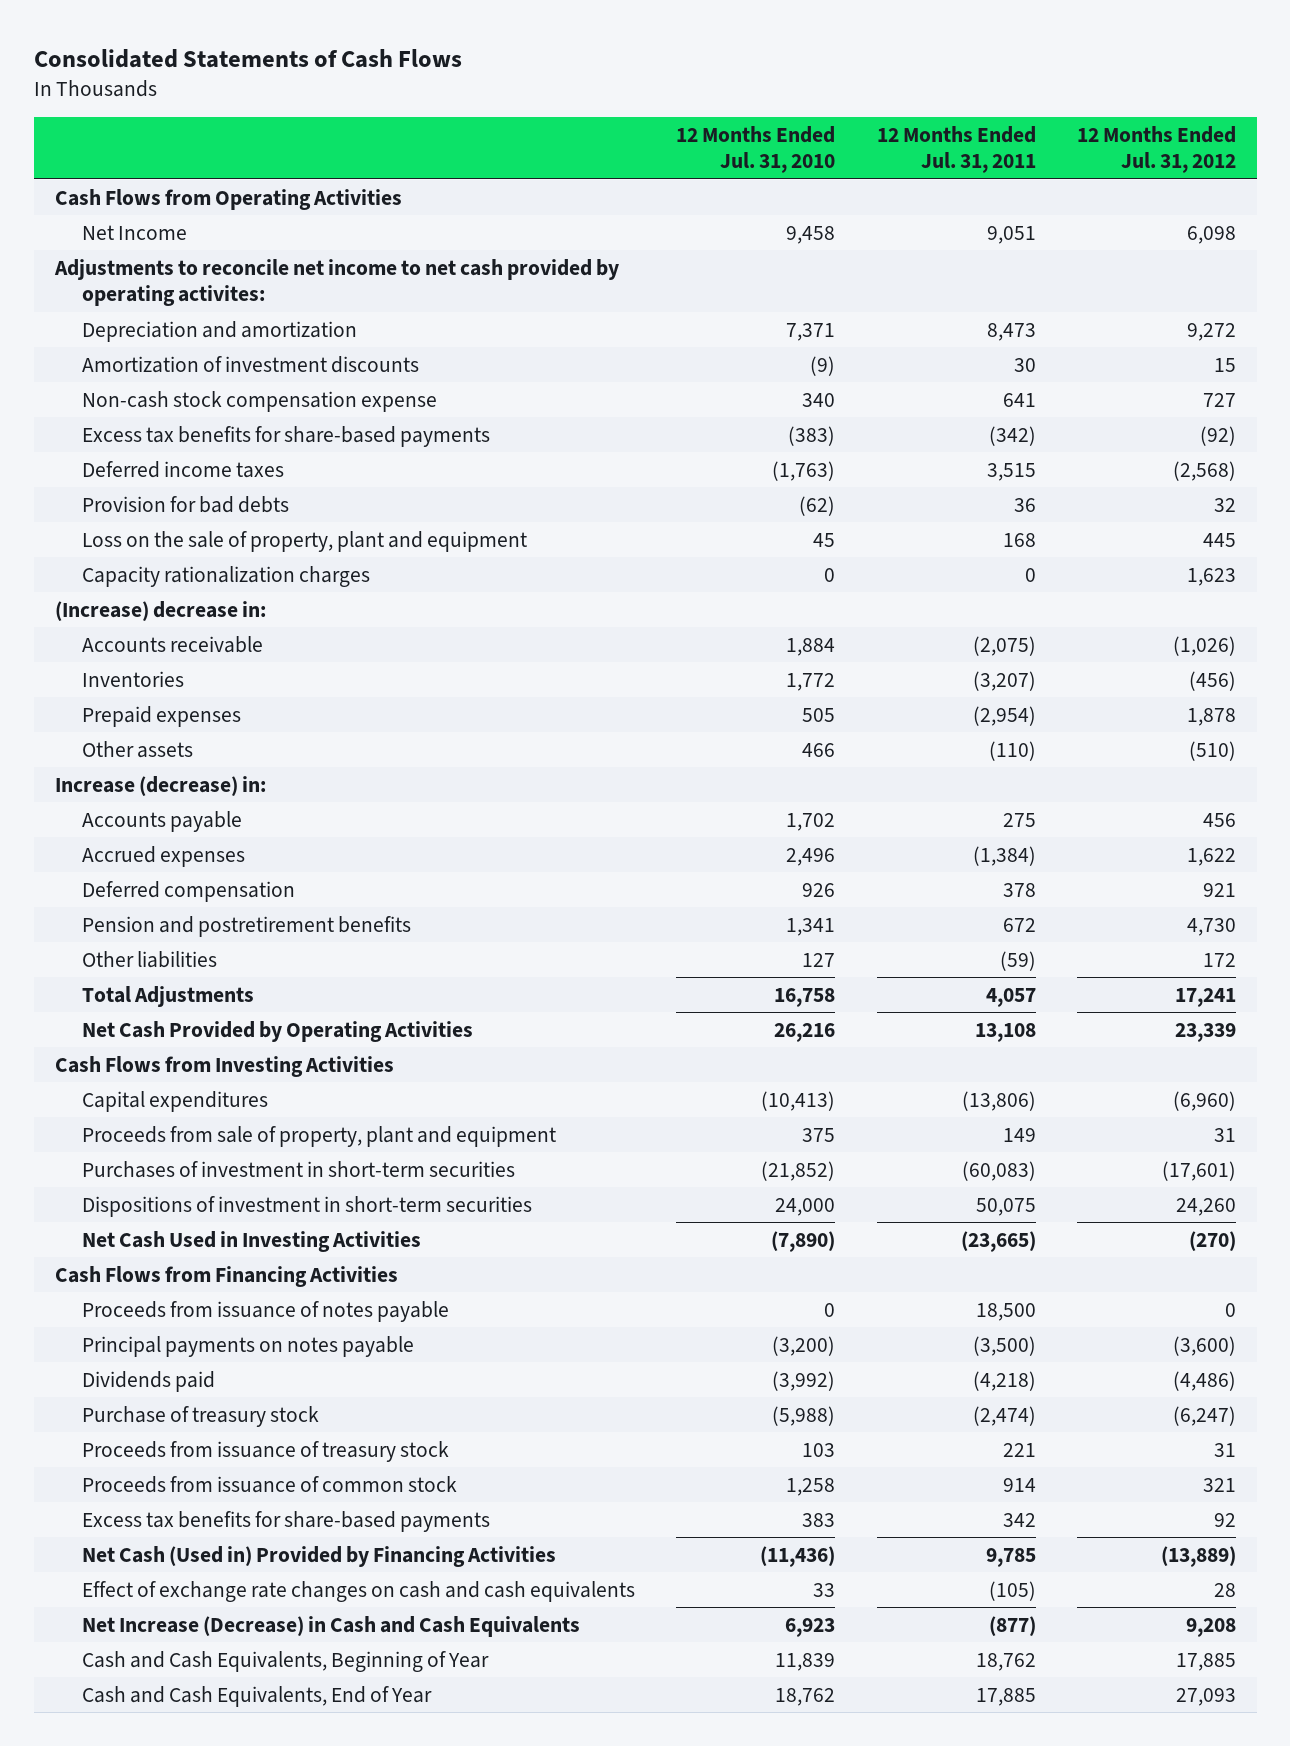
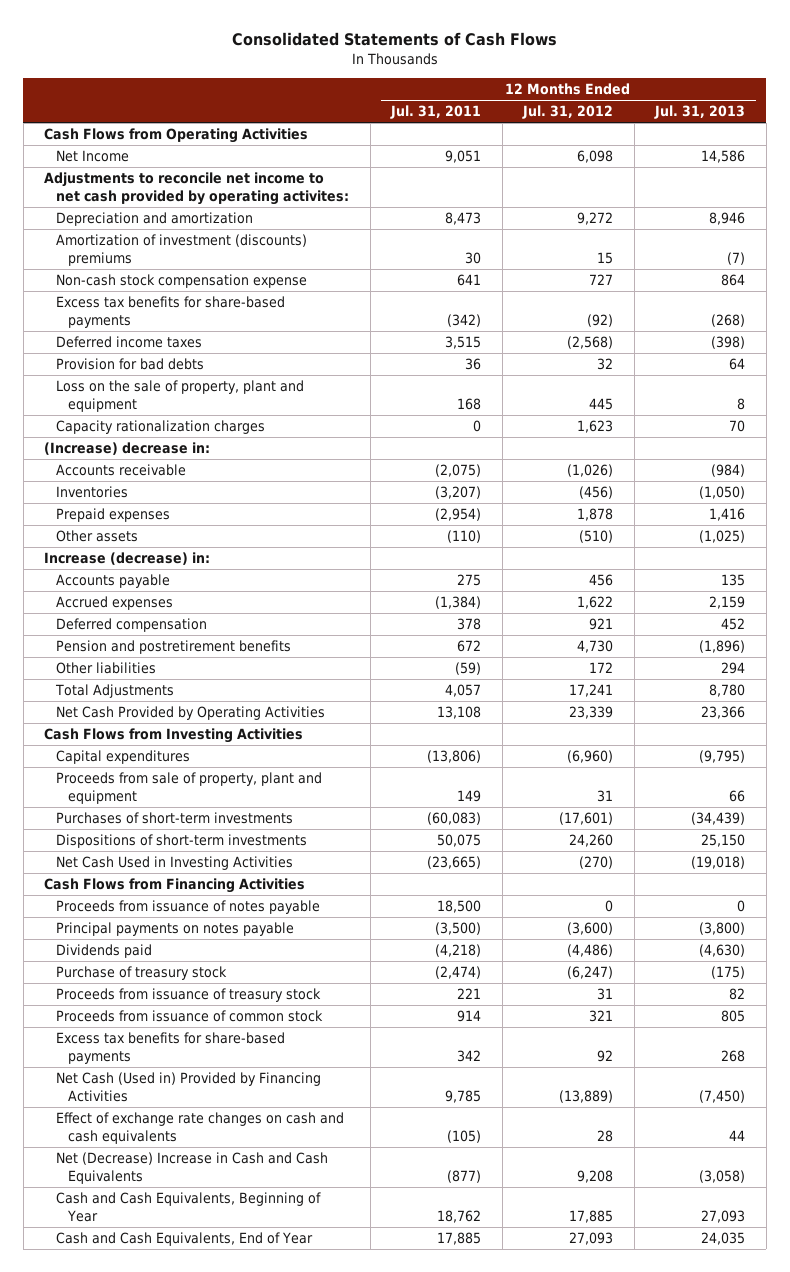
- | 12 Months Ended Jul. 31, 2010 | 12 Months Ended Jul. 31, 2011 | 12 Months Ended Jul. 31, 2012
+ | 12 Months Ended Jul. 31, 2011 | 12 Months Ended Jul. 31, 2012 | 12 Months Ended Jul. 31, 2013
- Amortization of investment discounts | (9) | 30 | 15
+ Amortization of investment (discounts) premiums | 30 | 15 | (7)
- Purchases of investment in short-term securities | (21,852) | (60,083) | (17,601)
- Dispositions of investment in short-term securities | 24,000 | 50,075 | 24,260
+ Purchases of short-term investments | (60,083) | (17,601) | (34,439)
+ Dispositions of short-term investments | 50,075 | 24,260 | 25,150
- Net Increase (Decrease) in Cash and Cash Equivalents | 6,923 | (877) | 9,208
+ Net (Decrease) Increase in Cash and Cash Equivalents | (877) | 9,208 | (3,058)

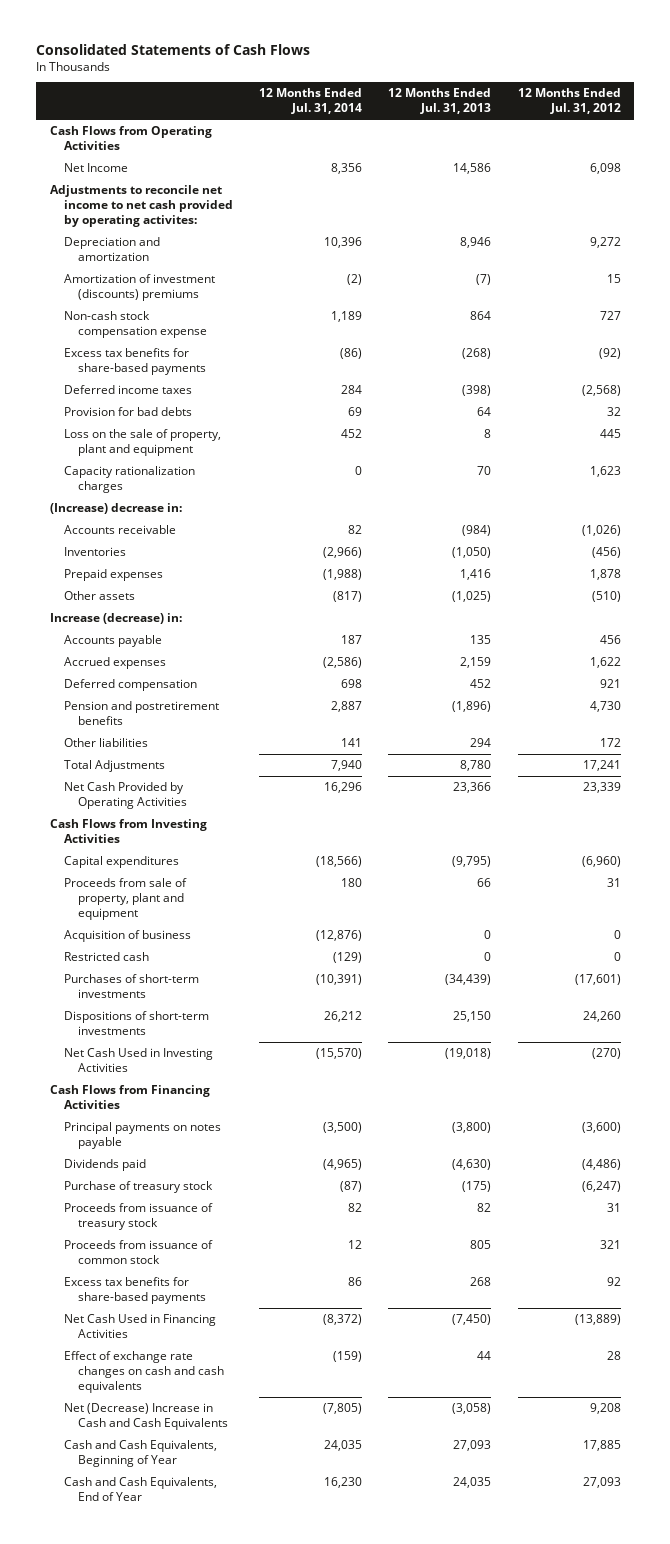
- | 12 Months Ended Jul. 31, 2011 | 12 Months Ended Jul. 31, 2012 | 12 Months Ended Jul. 31, 2013
+ | 12 Months Ended Jul. 31, 2014 | 12 Months Ended Jul. 31, 2013 | 12 Months Ended Jul. 31, 2012
+ Acquisition of business | (12,876) | 0 | 0
+ Restricted cash | (129) | 0 | 0
- Proceeds from issuance of notes payable | 18,500 | 0 | 0
- Net Cash (Used in) Provided by Financing Activities | 9,785 | (13,889) | (7,450)
+ Net Cash Used in Financing Activities | (8,372) | (7,450) | (13,889)

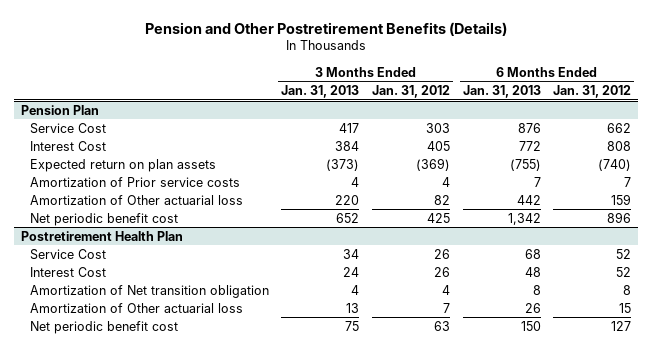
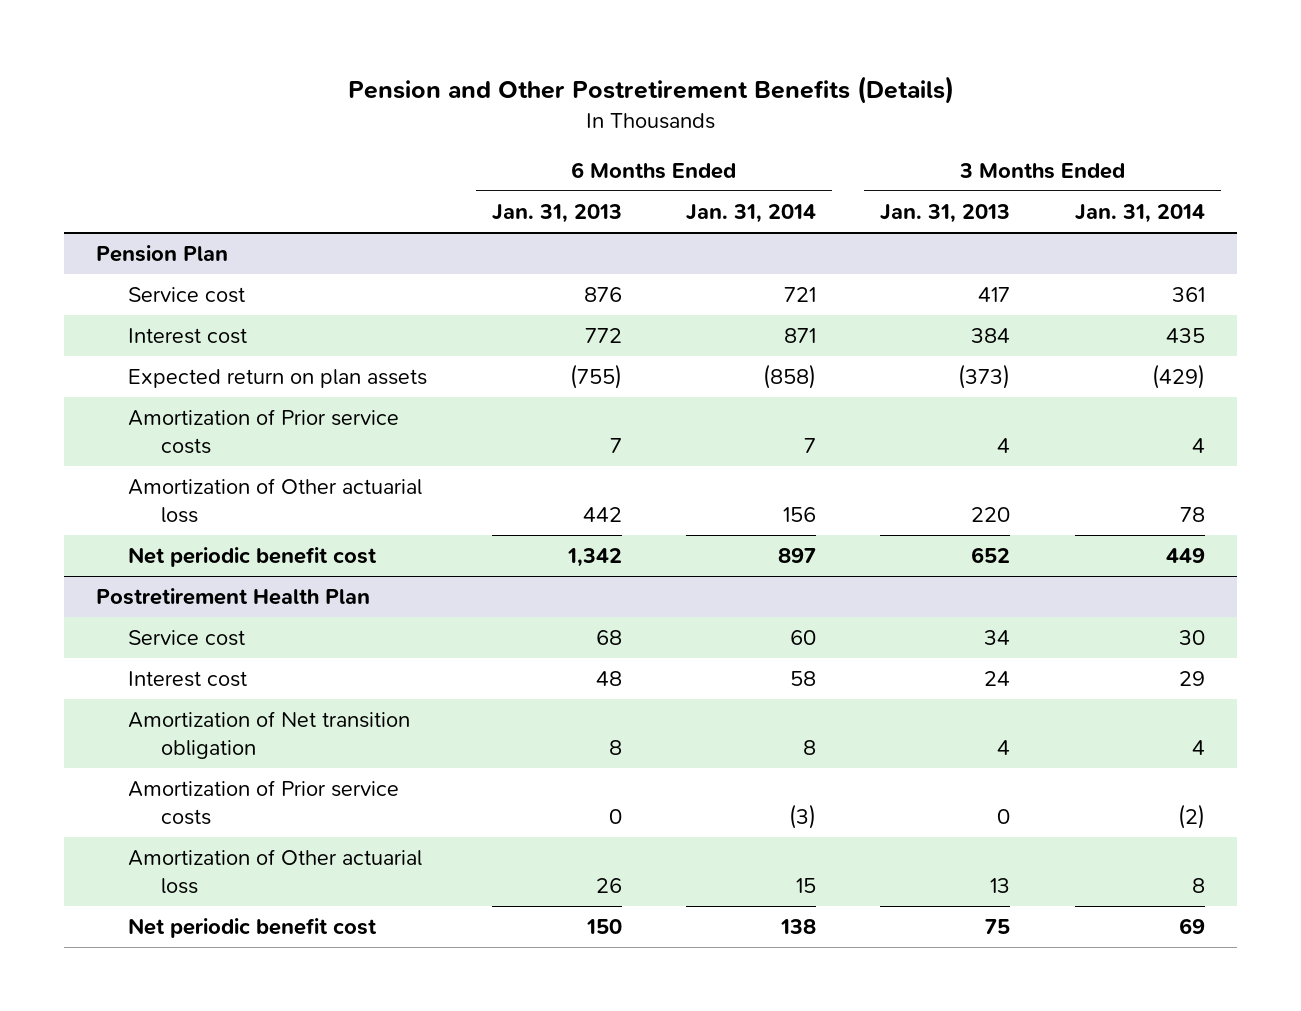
- | 3 Months Ended Jan. 31, 2013 | 3 Months Ended Jan. 31, 2012 | 6 Months Ended Jan. 31, 2013 | 6 Months Ended Jan. 31, 2012
+ | 6 Months Ended Jan. 31, 2013 | 6 Months Ended Jan. 31, 2014 | 3 Months Ended Jan. 31, 2013 | 3 Months Ended Jan. 31, 2014
@ Pension Plan
- Service Cost | 417 | 303 | 876 | 662
- Interest Cost | 384 | 405 | 772 | 808
+ Service cost | 876 | 721 | 417 | 361
+ Interest cost | 772 | 871 | 384 | 435
@ Postretirement Health Plan
- Service Cost | 34 | 26 | 68 | 52
- Interest Cost | 24 | 26 | 48 | 52
+ Service cost | 68 | 60 | 34 | 30
+ Interest cost | 48 | 58 | 24 | 29
+ Amortization of Prior service costs | 0 | (3) | 0 | (2)

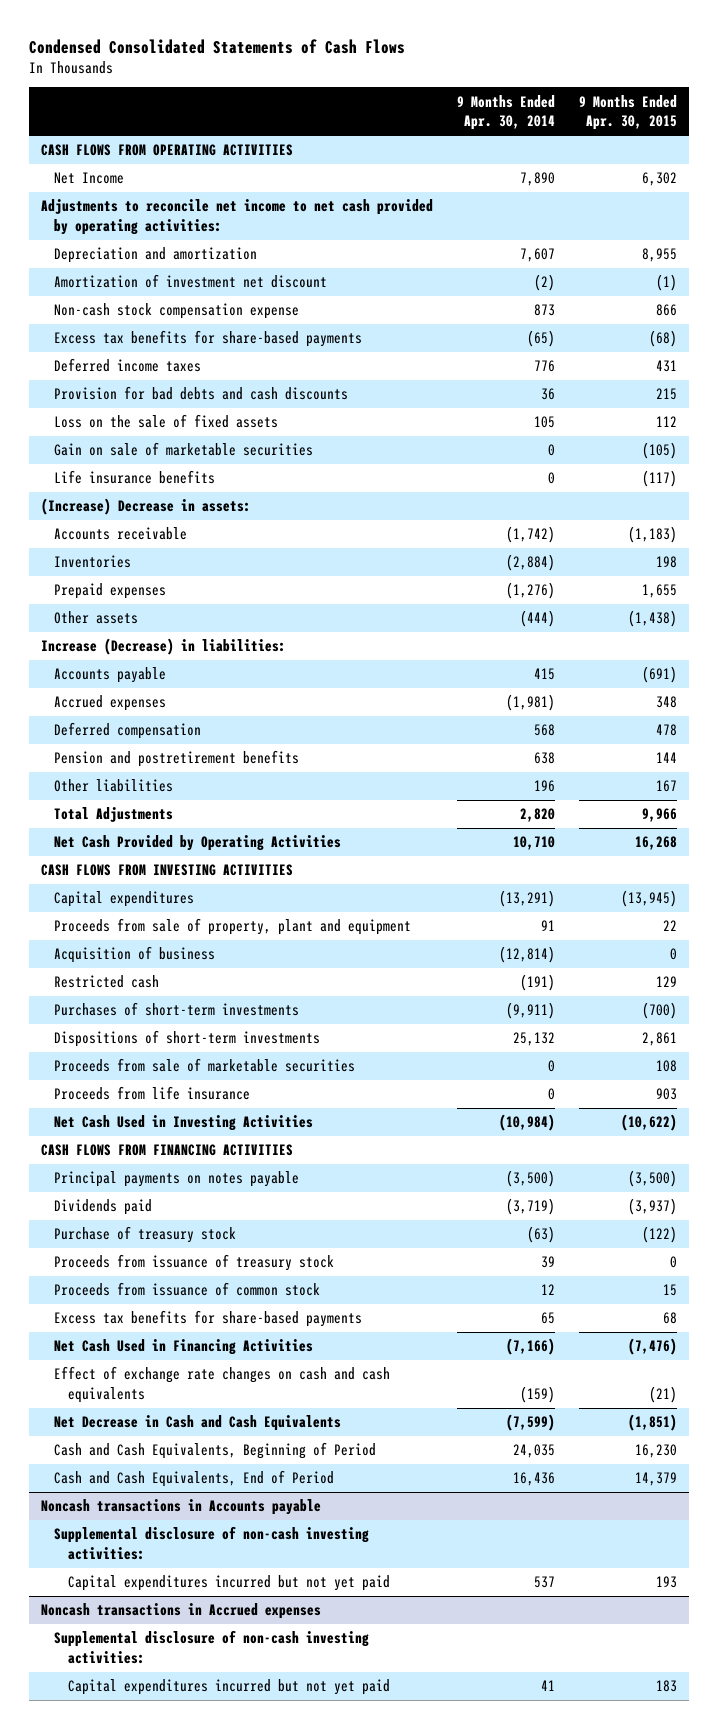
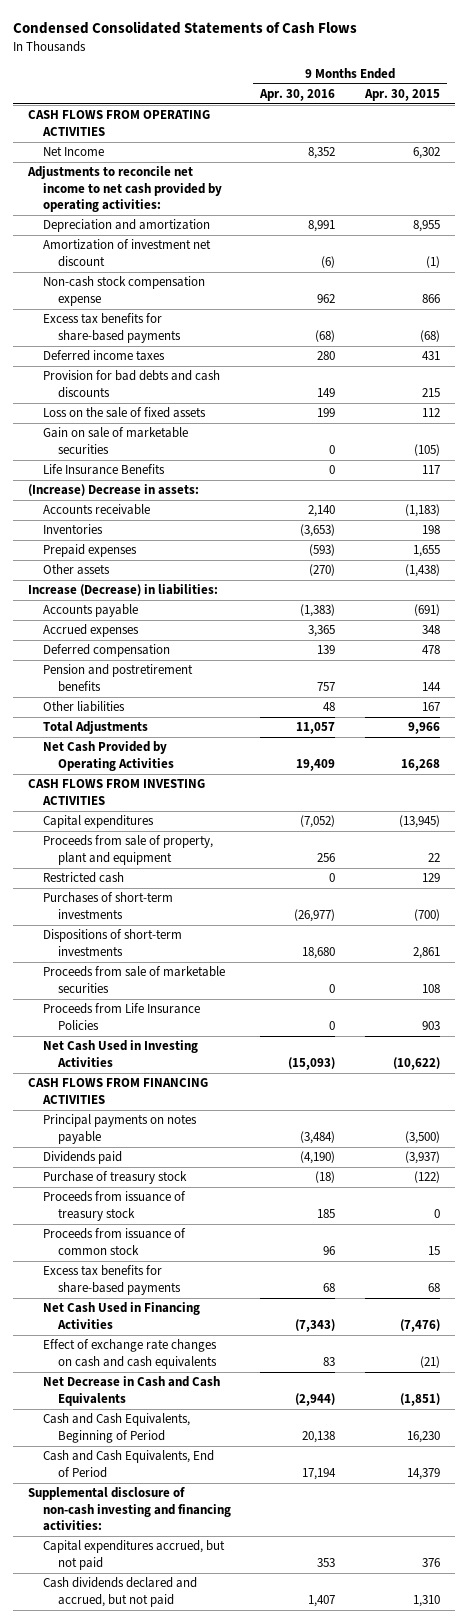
- | 9 Months Ended Apr. 30, 2014 | 9 Months Ended Apr. 30, 2015
+ | 9 Months Ended Apr. 30, 2016 | 9 Months Ended Apr. 30, 2015
- Life insurance benefits | 0 | (117)
+ Life Insurance Benefits | 0 | 117
- Acquisition of business | (12,814) | 0
- Proceeds from life insurance | 0 | 903
+ Proceeds from Life Insurance Policies | 0 | 903
- Noncash transactions in Accounts payable
- Supplemental disclosure of non-cash investing activities:
- Capital expenditures incurred but not yet paid | 537 | 193
- Noncash transactions in Accrued expenses
- Supplemental disclosure of non-cash investing activities:
- Capital expenditures incurred but not yet paid | 41 | 183
+ Supplemental disclosure of non-cash investing and financing activities:
+ Capital expenditures accrued, but not paid | 353 | 376
+ Cash dividends declared and accrued, but not paid | 1,407 | 1,310

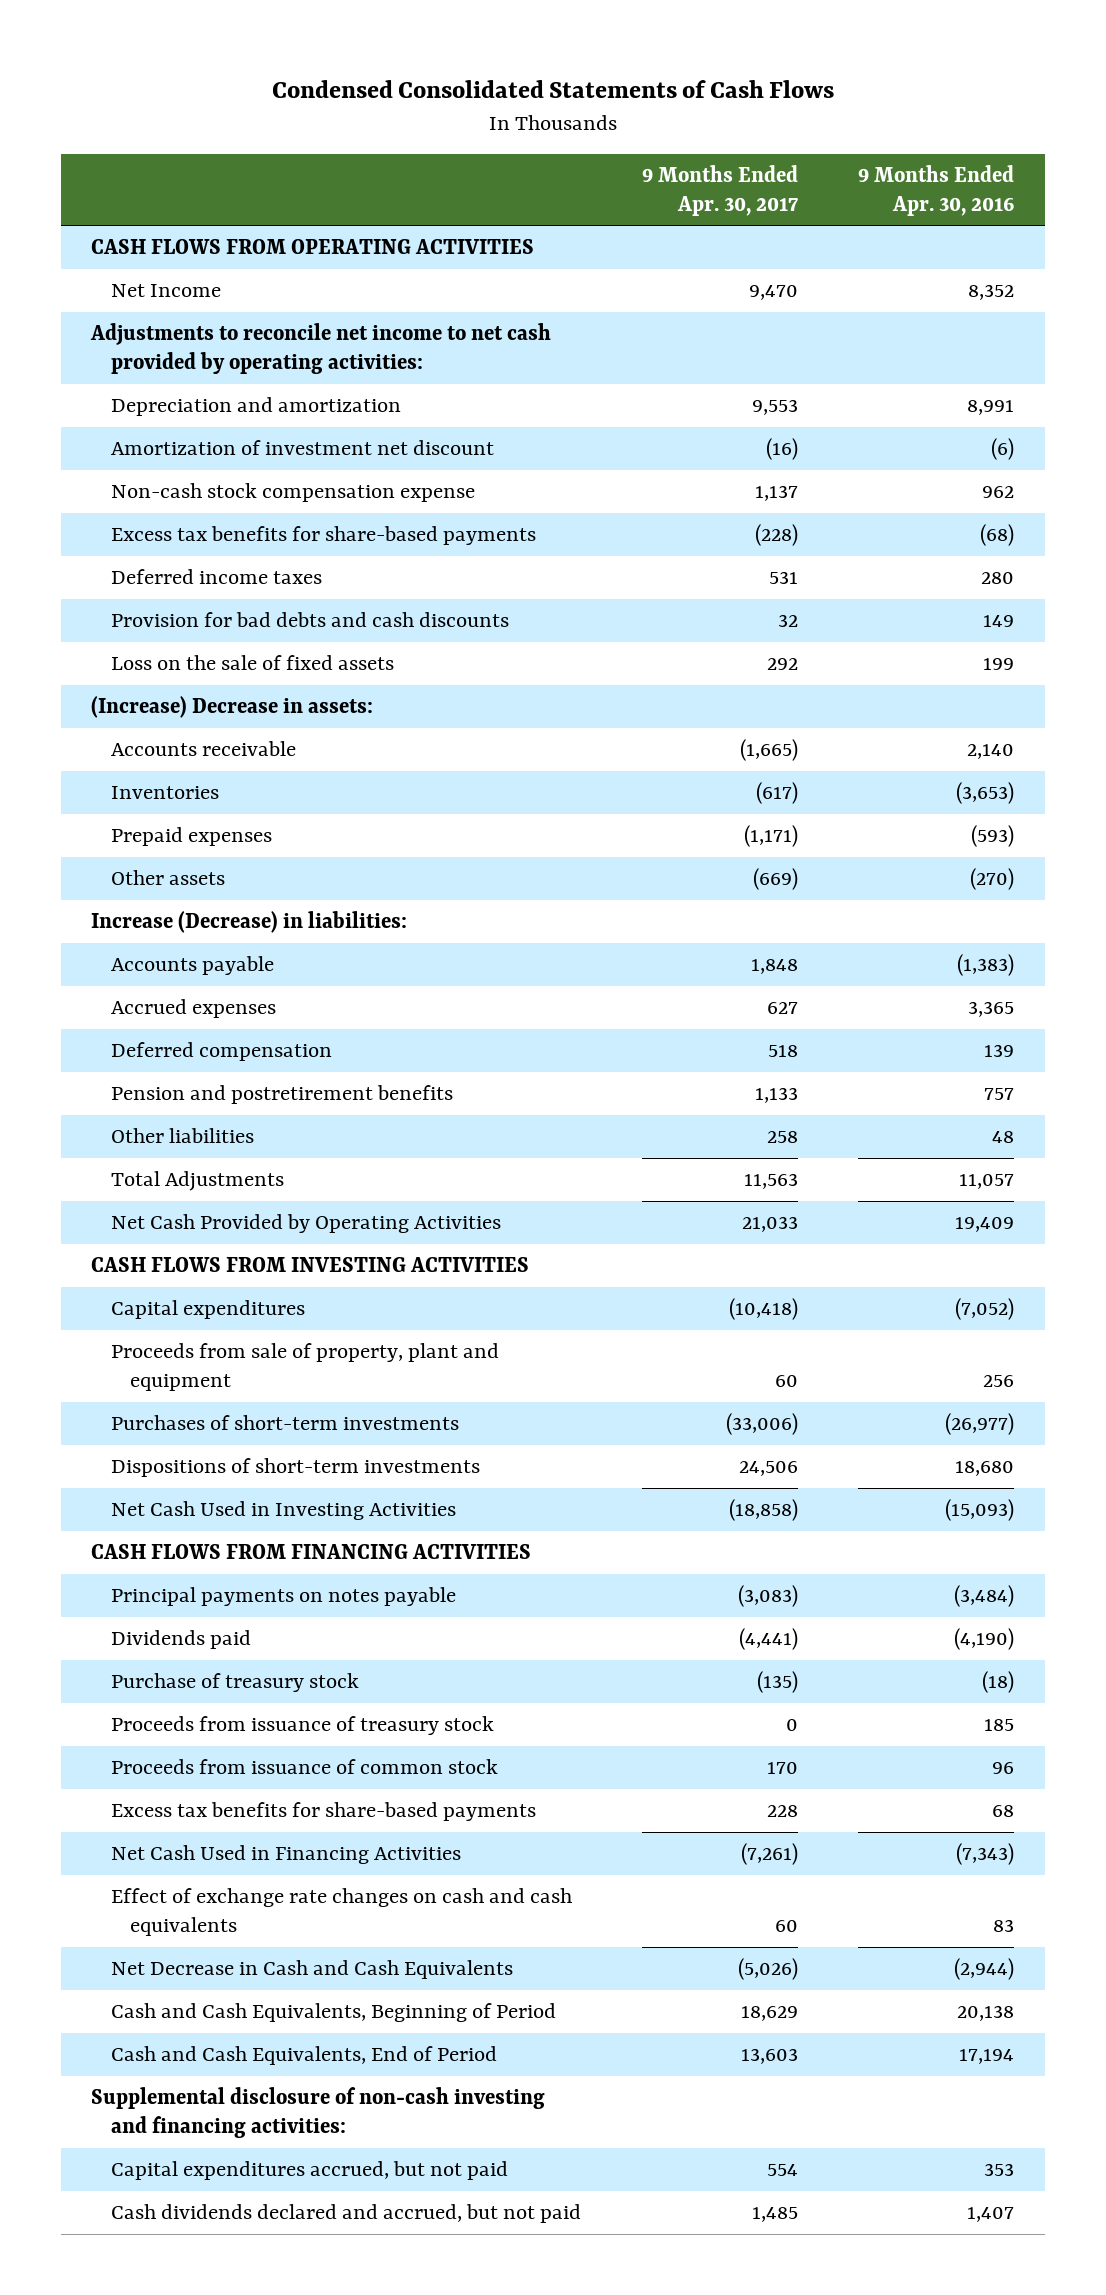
- | 9 Months Ended Apr. 30, 2016 | 9 Months Ended Apr. 30, 2015
+ | 9 Months Ended Apr. 30, 2017 | 9 Months Ended Apr. 30, 2016
- Gain on sale of marketable securities | 0 | (105)
- Life Insurance Benefits | 0 | 117
- Restricted cash | 0 | 129
- Proceeds from sale of marketable securities | 0 | 108
- Proceeds from Life Insurance Policies | 0 | 903

